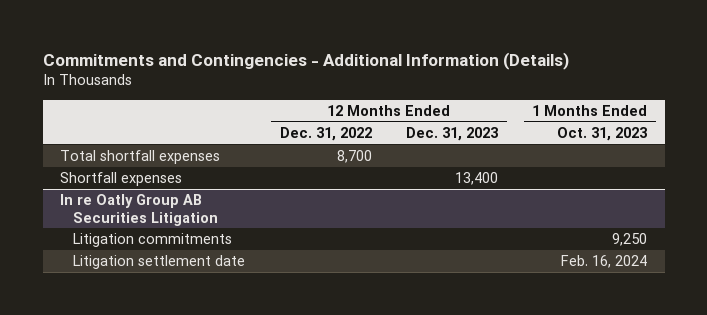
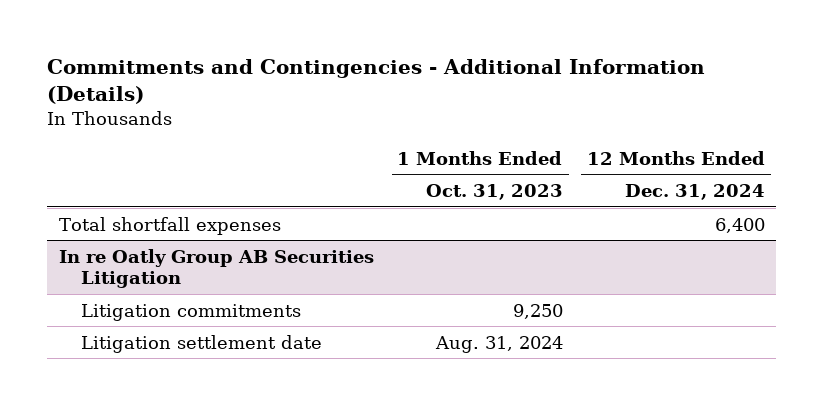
- | 12 Months Ended Dec. 31, 2022 | 12 Months Ended Dec. 31, 2023 | 1 Months Ended Oct. 31, 2023
+ | 1 Months Ended Oct. 31, 2023 | 12 Months Ended Dec. 31, 2024
- Shortfall expenses | | 13,400 |
@ In re Oatly Group AB Securities Litigation
- Litigation settlement date | | | Feb. 16, 2024
+ Litigation settlement date | Aug. 31, 2024 |

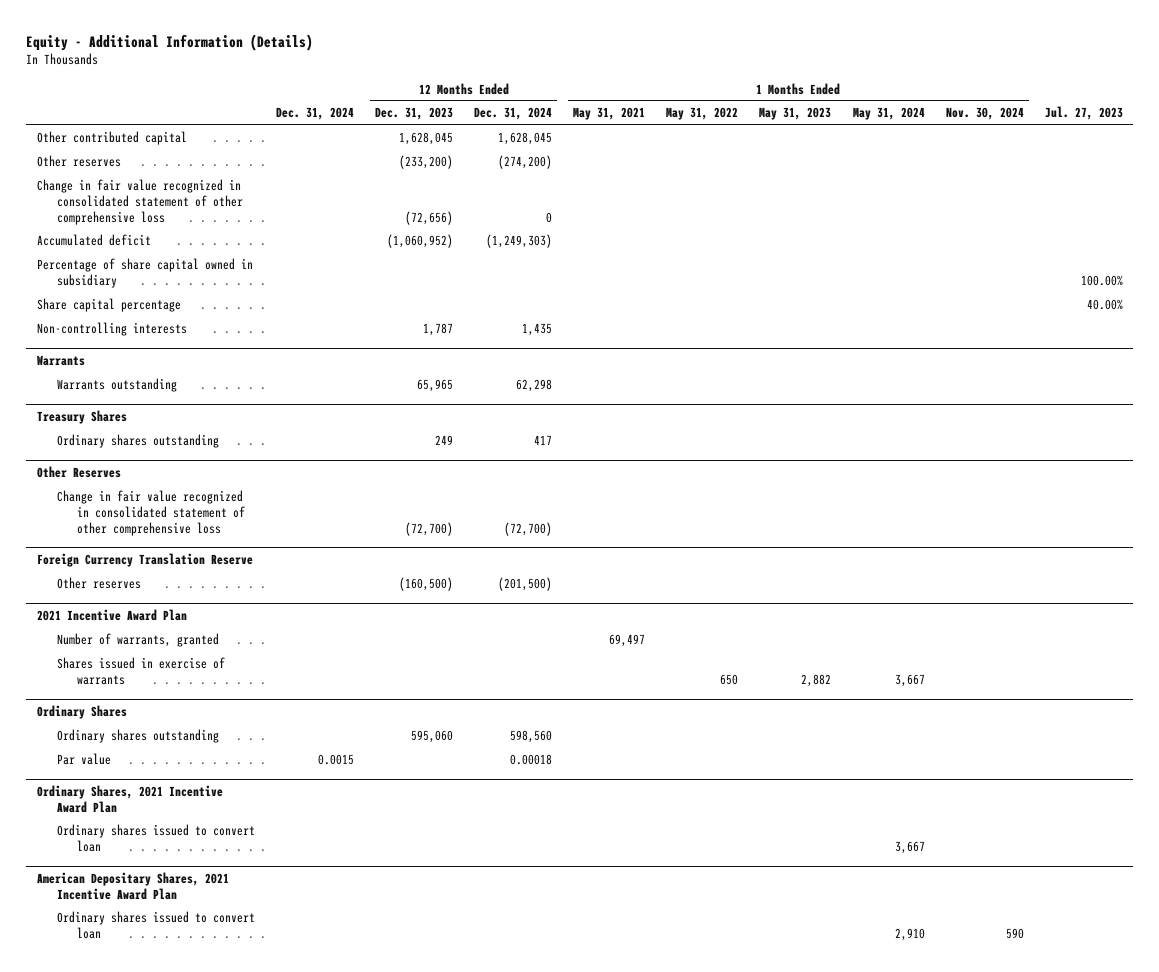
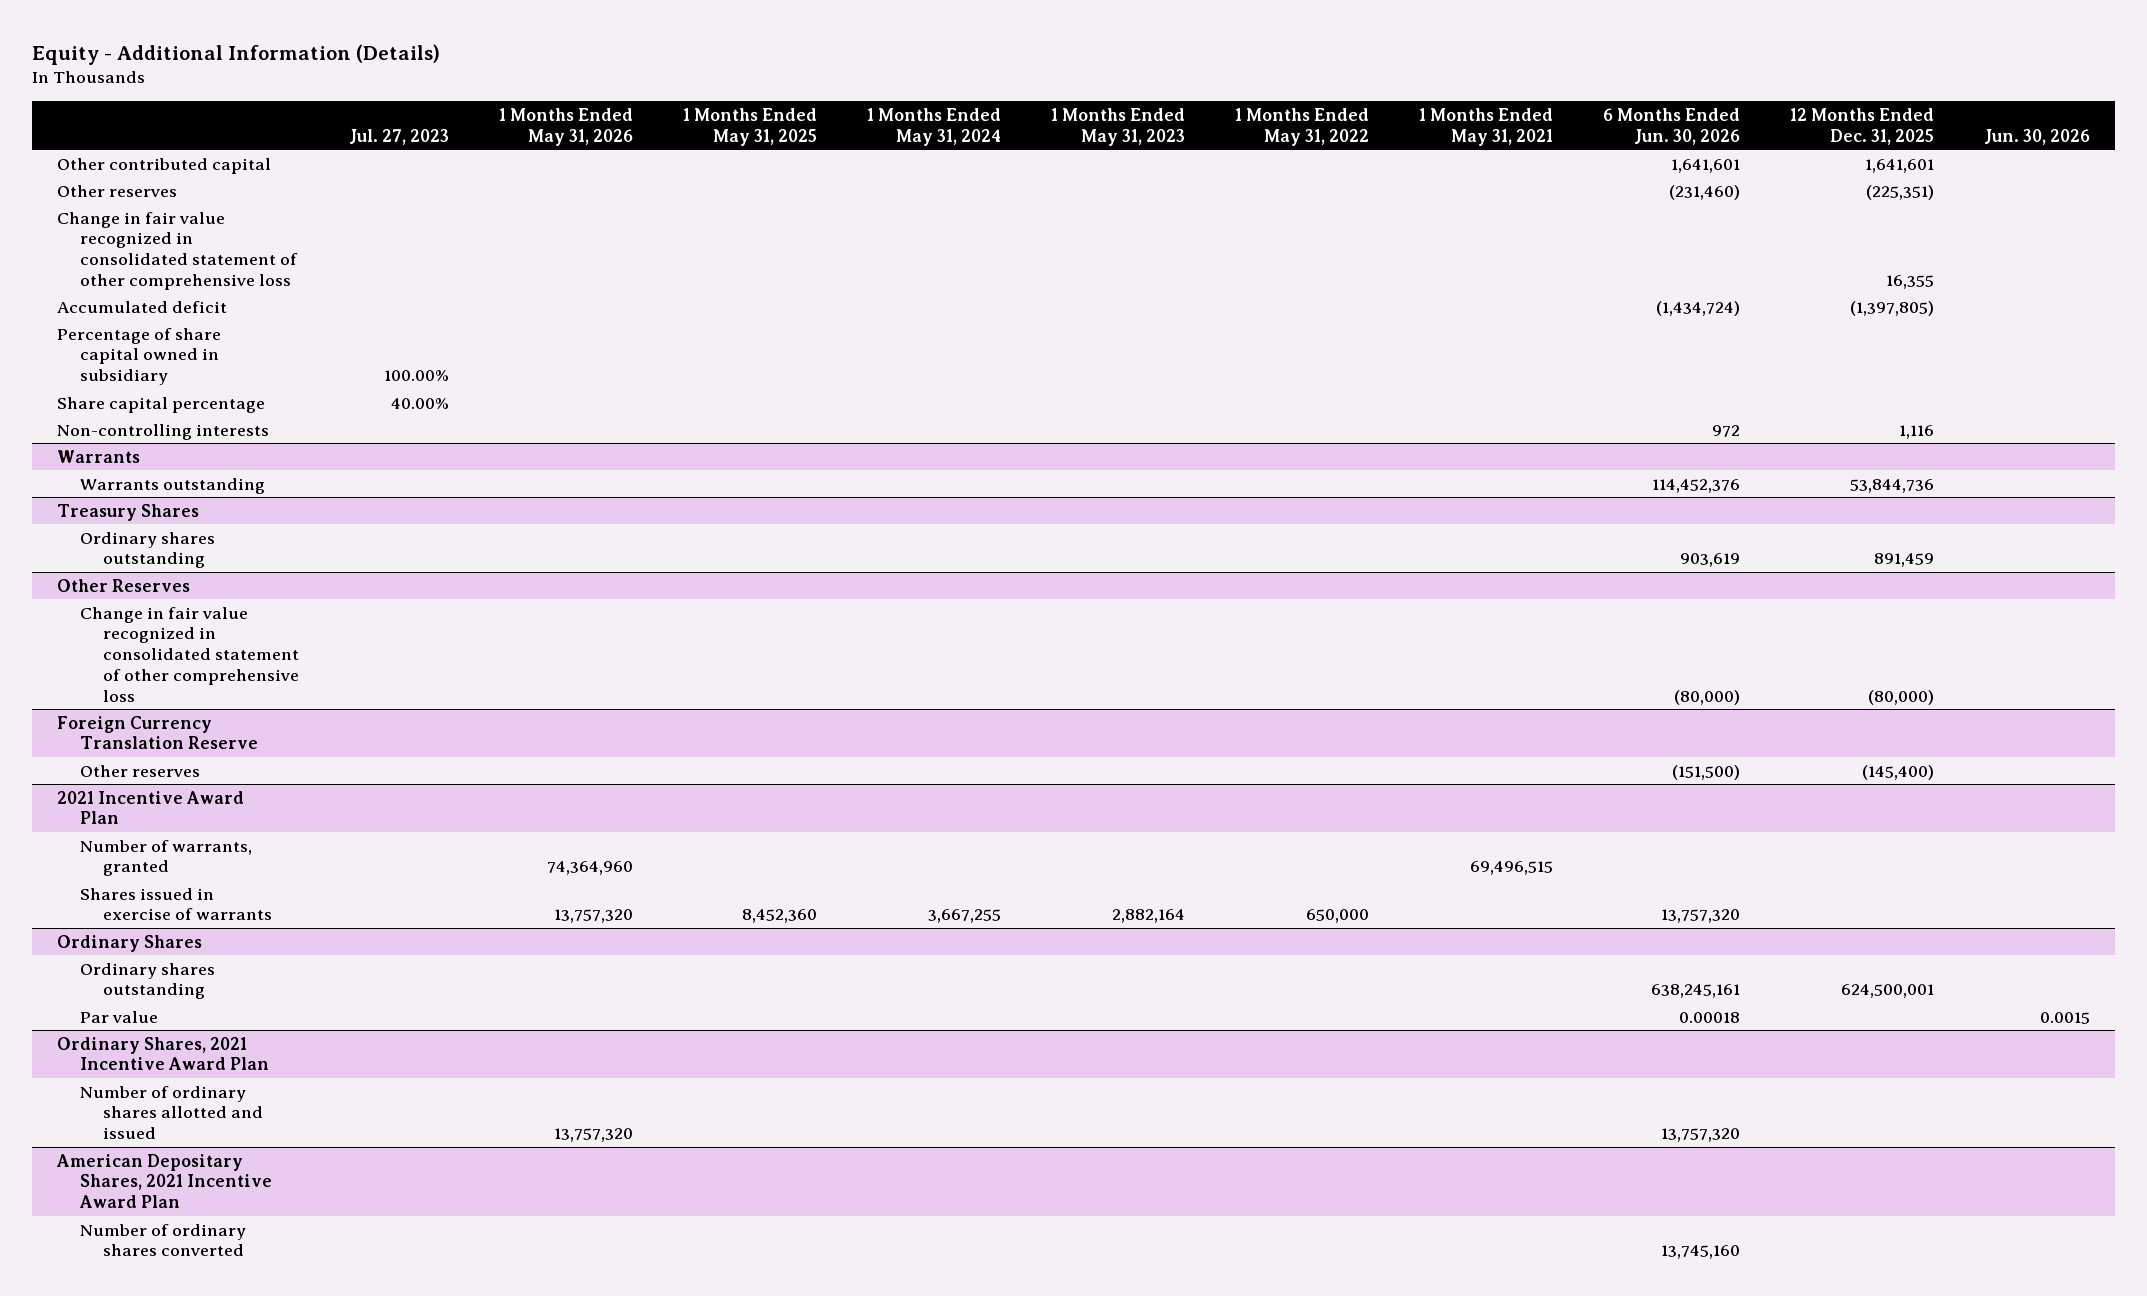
- | Dec. 31, 2024 | 12 Months Ended Dec. 31, 2023 | 12 Months Ended Dec. 31, 2024 | 1 Months Ended May 31, 2021 | 1 Months Ended May 31, 2022 | 1 Months Ended May 31, 2023 | 1 Months Ended May 31, 2024 | 1 Months Ended Nov. 30, 2024 | Jul. 27, 2023
+ | Jul. 27, 2023 | 1 Months Ended May 31, 2026 | 1 Months Ended May 31, 2025 | 1 Months Ended May 31, 2024 | 1 Months Ended May 31, 2023 | 1 Months Ended May 31, 2022 | 1 Months Ended May 31, 2021 | 6 Months Ended Jun. 30, 2026 | 12 Months Ended Dec. 31, 2025 | Jun. 30, 2026
@ 2021 Incentive Award Plan
- Number of warrants, granted | | | | 69,497 | | | | |
- Shares issued in exercise of warrants | | | | | 650 | 2,882 | 3,667 | |
+ Number of warrants, granted | | 74,364,960 | | | | | 69,496,515 | | |
+ Shares issued in exercise of warrants | | 13,757,320 | 8,452,360 | 3,667,255 | 2,882,164 | 650,000 | | 13,757,320 | |
@ Ordinary Shares, 2021 Incentive Award Plan
- Ordinary shares issued to convert loan | | | | | | | 3,667 | |
+ Number of ordinary shares allotted and issued | | 13,757,320 | | | | | | 13,757,320 | |
@ American Depositary Shares, 2021 Incentive Award Plan
- Ordinary shares issued to convert loan | | | | | | | 2,910 | 590 |
+ Number of ordinary shares converted | | | | | | | | 13,745,160 | |

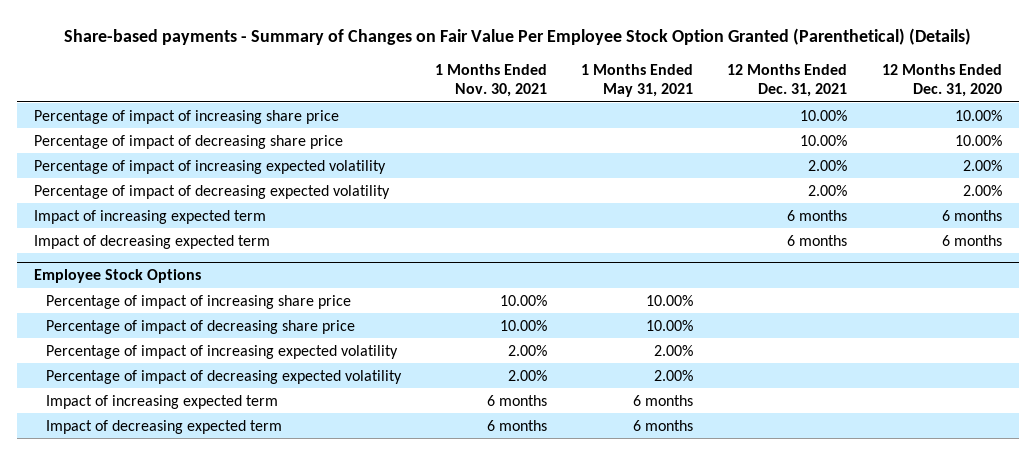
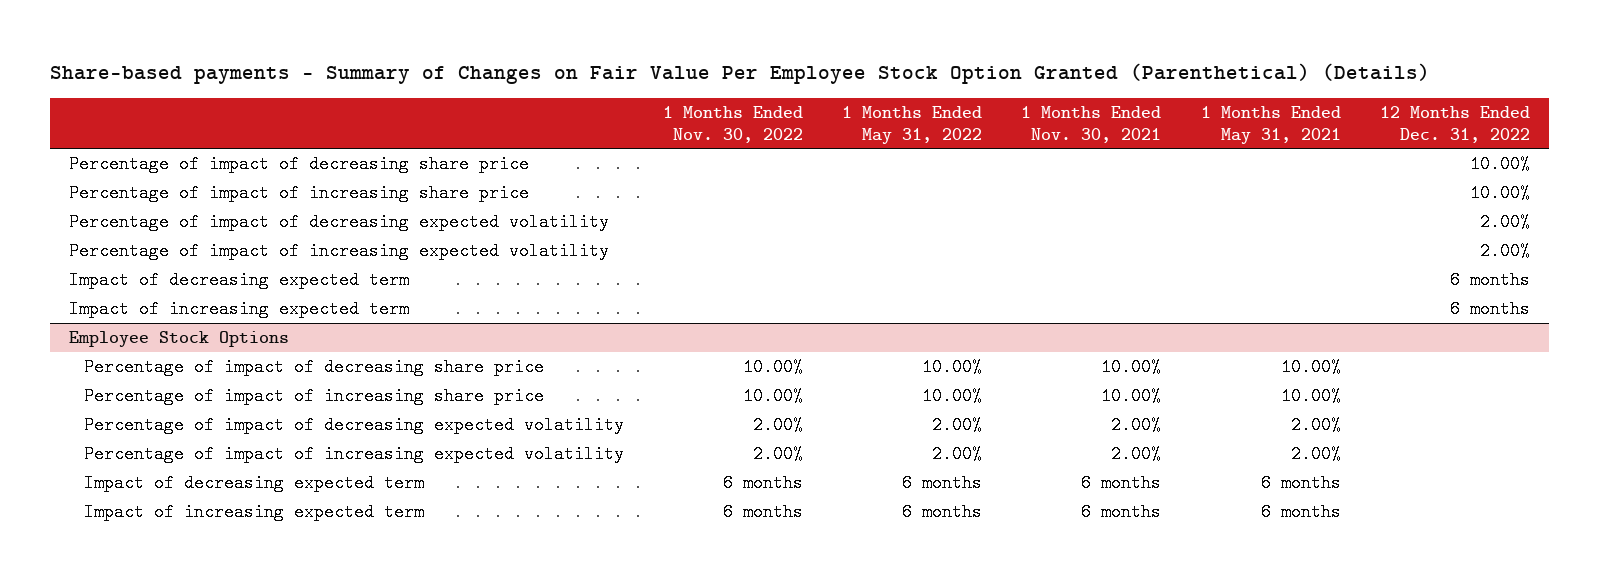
- | 1 Months Ended Nov. 30, 2021 | 1 Months Ended May 31, 2021 | 12 Months Ended Dec. 31, 2021 | 12 Months Ended Dec. 31, 2020
+ | 1 Months Ended Nov. 30, 2022 | 1 Months Ended May 31, 2022 | 1 Months Ended Nov. 30, 2021 | 1 Months Ended May 31, 2021 | 12 Months Ended Dec. 31, 2022
moved down: Percentage of impact of increasing share price | | | | | 10.00%
moved down: Percentage of impact of increasing expected volatility | | | | | 2.00%
moved down: Impact of increasing expected term | | | | | 6 months
@ Employee Stock Options
moved down: Percentage of impact of increasing share price | 10.00% | 10.00% | 10.00% | 10.00% |
moved down: Percentage of impact of increasing expected volatility | 2.00% | 2.00% | 2.00% | 2.00% |
moved down: Impact of increasing expected term | 6 months | 6 months | 6 months | 6 months |

